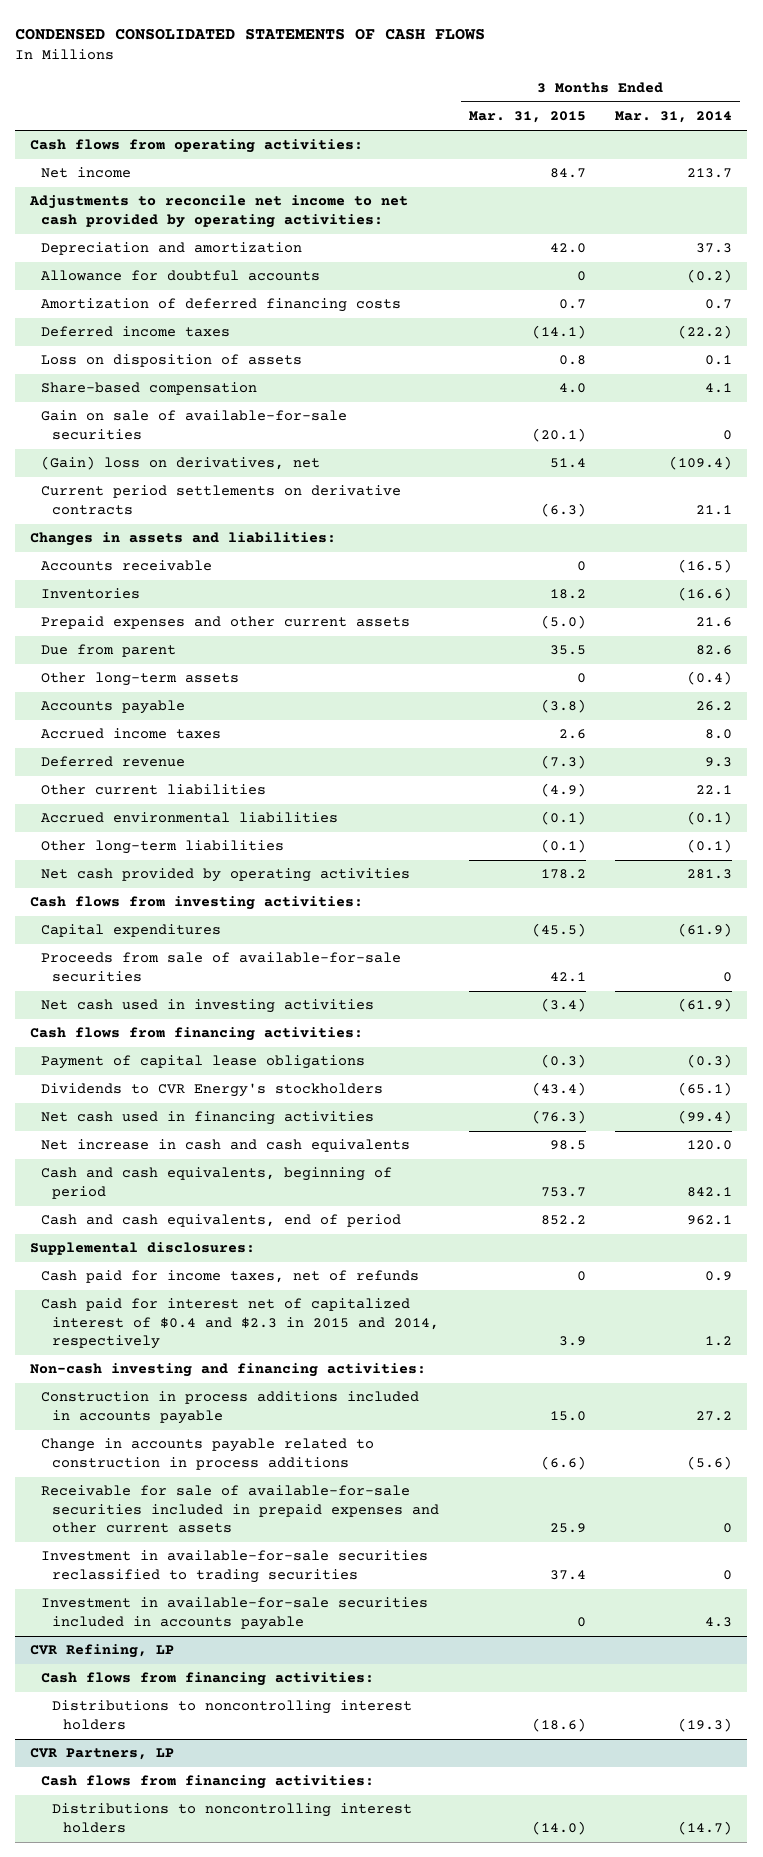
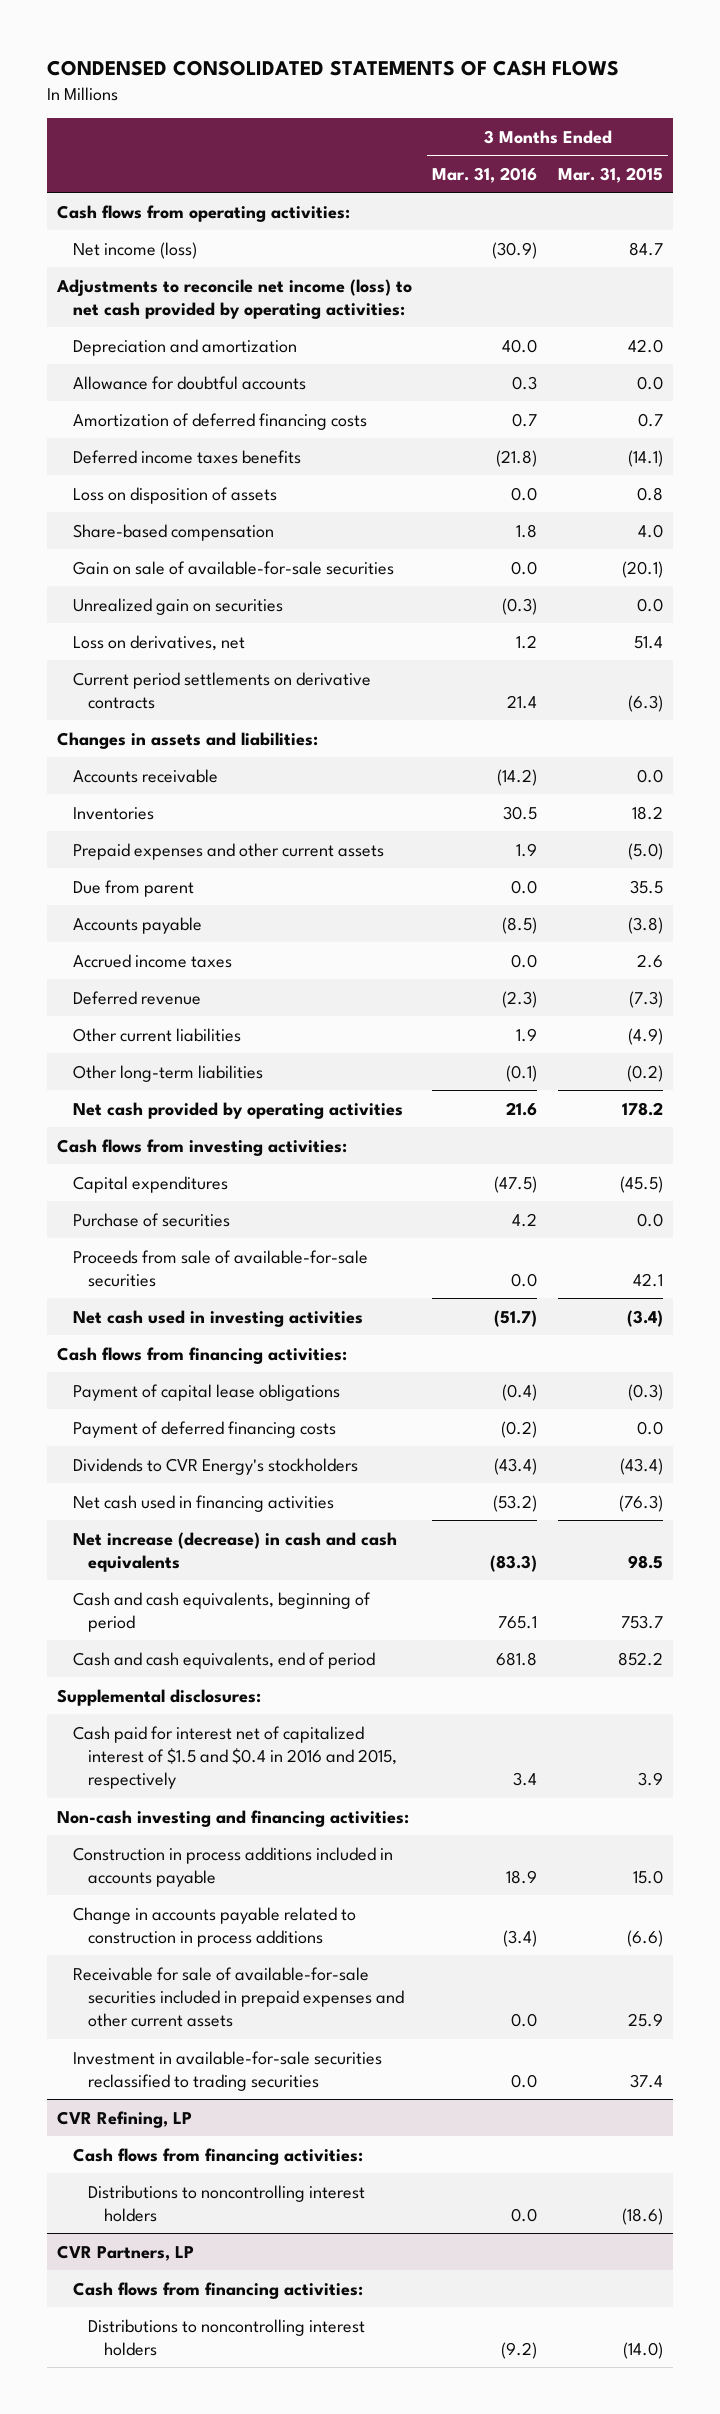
- | 3 Months Ended Mar. 31, 2015 | 3 Months Ended Mar. 31, 2014
+ | 3 Months Ended Mar. 31, 2016 | 3 Months Ended Mar. 31, 2015
- Net income | 84.7 | 213.7
- Adjustments to reconcile net income to net cash provided by operating activities:
+ Net income (loss) | (30.9) | 84.7
+ Adjustments to reconcile net income (loss) to net cash provided by operating activities:
- Allowance for doubtful accounts | 0 | (0.2)
+ Allowance for doubtful accounts | 0.3 | 0.0
- Deferred income taxes | (14.1) | (22.2)
+ Deferred income taxes benefits | (21.8) | (14.1)
- (Gain) loss on derivatives, net | 51.4 | (109.4)
+ Unrealized gain on securities | (0.3) | 0.0
+ Loss on derivatives, net | 1.2 | 51.4
- Accounts receivable | 0 | (16.5)
+ Accounts receivable | (14.2) | 0.0
- Other long-term assets | 0 | (0.4)
- Accrued environmental liabilities | (0.1) | (0.1)
- Other long-term liabilities | (0.1) | (0.1)
+ Other long-term liabilities | (0.1) | (0.2)
+ Purchase of securities | 4.2 | 0.0
+ Payment of deferred financing costs | (0.2) | 0.0
- Net increase in cash and cash equivalents | 98.5 | 120.0
+ Net increase (decrease) in cash and cash equivalents | (83.3) | 98.5
- Cash paid for income taxes, net of refunds | 0 | 0.9
- Cash paid for interest net of capitalized interest of $0.4 and $2.3 in 2015 and 2014, respectively | 3.9 | 1.2
+ Cash paid for interest net of capitalized interest of $1.5 and $0.4 in 2016 and 2015, respectively | 3.4 | 3.9
- Investment in available-for-sale securities included in accounts payable | 0 | 4.3

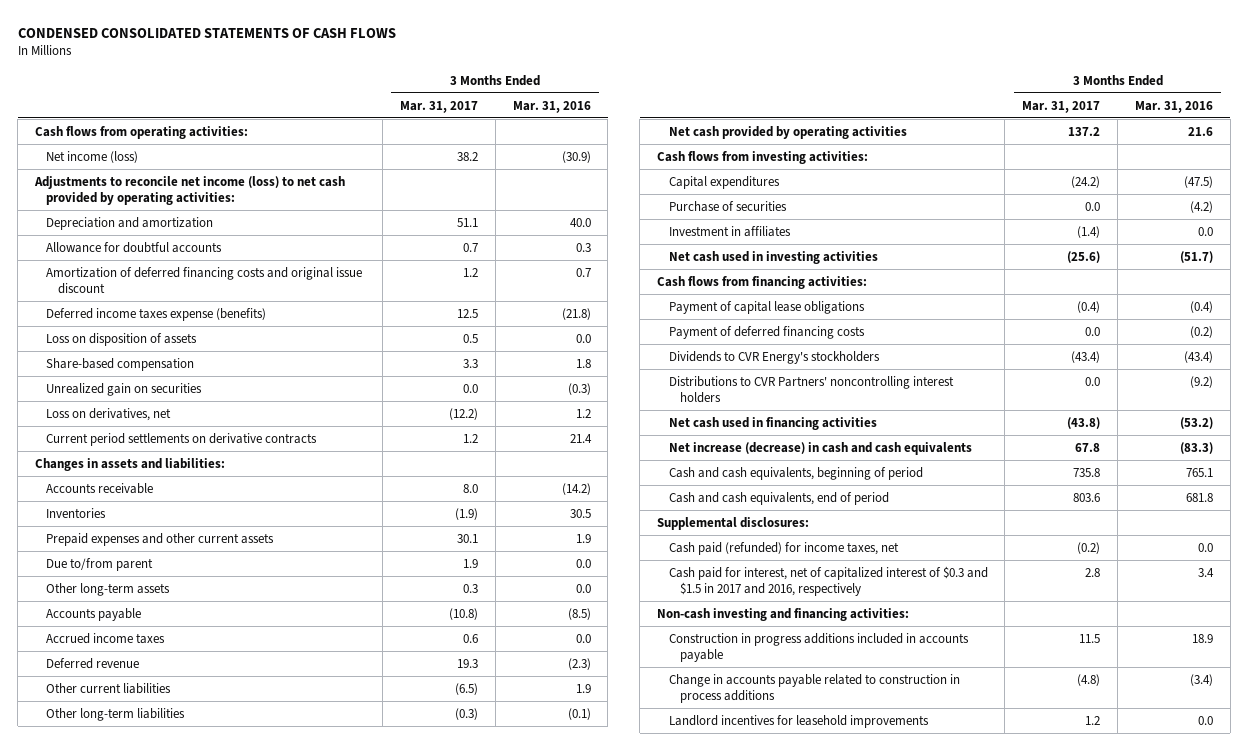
- | 3 Months Ended Mar. 31, 2016 | 3 Months Ended Mar. 31, 2015
+ | 3 Months Ended Mar. 31, 2017 | 3 Months Ended Mar. 31, 2016
- Amortization of deferred financing costs | 0.7 | 0.7
- Deferred income taxes benefits | (21.8) | (14.1)
+ Amortization of deferred financing costs and original issue discount | 1.2 | 0.7
+ Deferred income taxes expense (benefits) | 12.5 | (21.8)
- Gain on sale of available-for-sale securities | 0.0 | (20.1)
- Due from parent | 0.0 | 35.5
+ Due to/from parent | 1.9 | 0.0
+ Other long-term assets | 0.3 | 0.0
- Purchase of securities | 4.2 | 0.0
- Proceeds from sale of available-for-sale securities | 0.0 | 42.1
+ Purchase of securities | 0.0 | (4.2)
+ Investment in affiliates | (1.4) | 0.0
+ Distributions to CVR Partners' noncontrolling interest holders | 0.0 | (9.2)
- Cash paid for interest net of capitalized interest of $1.5 and $0.4 in 2016 and 2015, respectively | 3.4 | 3.9
+ Cash paid (refunded) for income taxes, net | (0.2) | 0.0
+ Cash paid for interest, net of capitalized interest of $0.3 and $1.5 in 2017 and 2016, respectively | 2.8 | 3.4
- Construction in process additions included in accounts payable | 18.9 | 15.0
+ Construction in progress additions included in accounts payable | 11.5 | 18.9
- Receivable for sale of available-for-sale securities included in prepaid expenses and other current assets | 0.0 | 25.9
- Investment in available-for-sale securities reclassified to trading securities | 0.0 | 37.4
- CVR Refining, LP
- Cash flows from financing activities:
- Distributions to noncontrolling interest holders | 0.0 | (18.6)
- CVR Partners, LP
- Cash flows from financing activities:
- Distributions to noncontrolling interest holders | (9.2) | (14.0)
+ Landlord incentives for leasehold improvements | 1.2 | 0.0

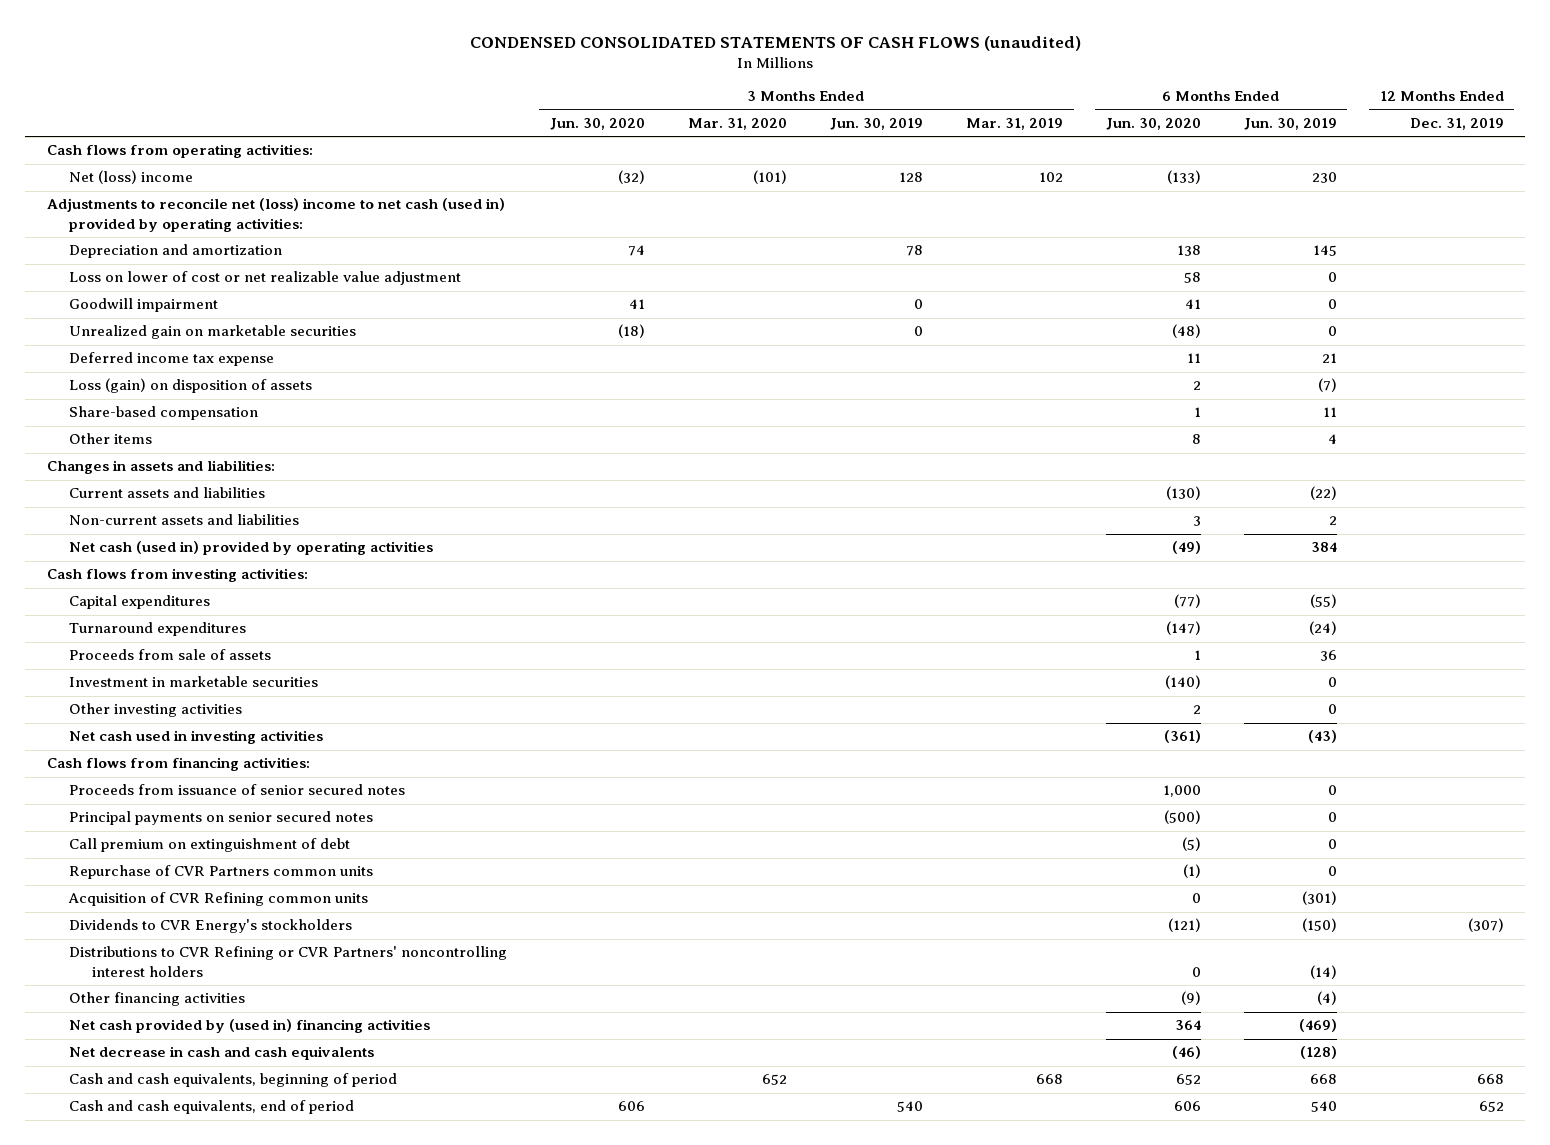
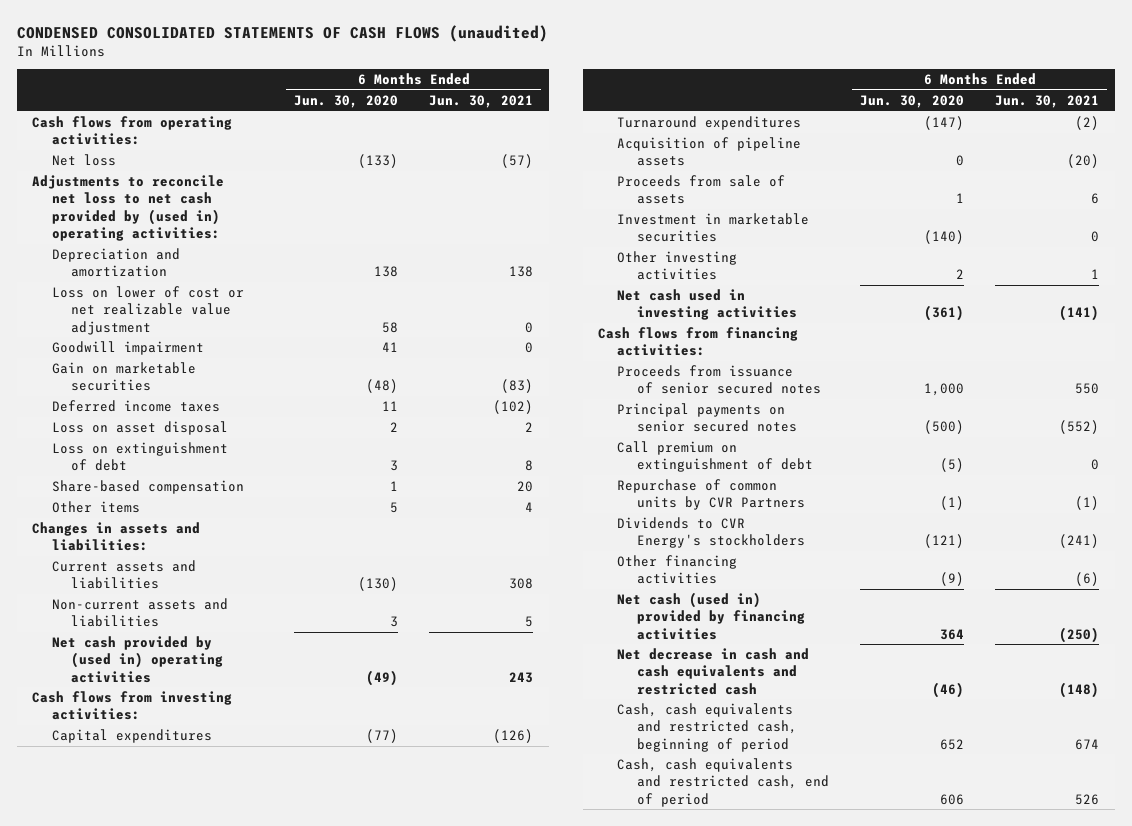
- | 3 Months Ended Jun. 30, 2020 | 3 Months Ended Mar. 31, 2020 | 3 Months Ended Jun. 30, 2019 | 3 Months Ended Mar. 31, 2019 | 6 Months Ended Jun. 30, 2020 | 6 Months Ended Jun. 30, 2019 | 12 Months Ended Dec. 31, 2019
+ | 6 Months Ended Jun. 30, 2020 | 6 Months Ended Jun. 30, 2021
- Net (loss) income | (32) | (101) | 128 | 102 | (133) | 230 |
- Adjustments to reconcile net (loss) income to net cash (used in) provided by operating activities:
+ Net loss | (133) | (57)
+ Adjustments to reconcile net loss to net cash provided by (used in) operating activities:
- Unrealized gain on marketable securities | (18) | | 0 | | (48) | 0 |
- Deferred income tax expense | | | | | 11 | 21 |
- Loss (gain) on disposition of assets | | | | | 2 | (7) |
+ Gain on marketable securities | (48) | (83)
+ Deferred income taxes | 11 | (102)
+ Loss on asset disposal | 2 | 2
+ Loss on extinguishment of debt | 3 | 8
- Other items | | | | | 8 | 4 |
+ Other items | 5 | 4
- Net cash (used in) provided by operating activities | | | | | (49) | 384 |
+ Net cash provided by (used in) operating activities | (49) | 243
+ Acquisition of pipeline assets | 0 | (20)
- Repurchase of CVR Partners common units | | | | | (1) | 0 |
- Acquisition of CVR Refining common units | | | | | 0 | (301) |
+ Repurchase of common units by CVR Partners | (1) | (1)
- Distributions to CVR Refining or CVR Partners' noncontrolling interest holders | | | | | 0 | (14) |
- Net cash provided by (used in) financing activities | | | | | 364 | (469) |
- Net decrease in cash and cash equivalents | | | | | (46) | (128) |
- Cash and cash equivalents, beginning of period | | 652 | | 668 | 652 | 668 | 668
- Cash and cash equivalents, end of period | 606 | | 540 | | 606 | 540 | 652
+ Net cash (used in) provided by financing activities | 364 | (250)
+ Net decrease in cash and cash equivalents and restricted cash | (46) | (148)
+ Cash, cash equivalents and restricted cash, beginning of period | 652 | 674
+ Cash, cash equivalents and restricted cash, end of period | 606 | 526

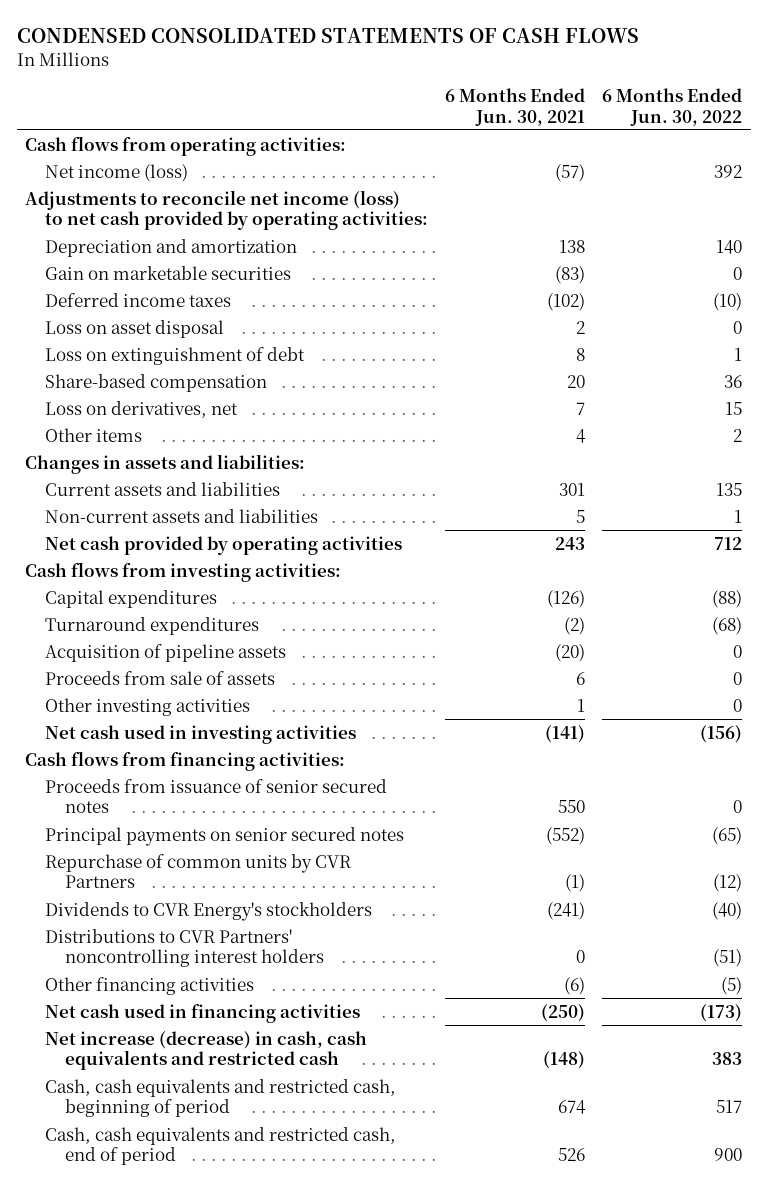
- CONDENSED CONSOLIDATED STATEMENTS OF CASH FLOWS (unaudited)
+ CONDENSED CONSOLIDATED STATEMENTS OF CASH FLOWS
- | 6 Months Ended Jun. 30, 2020 | 6 Months Ended Jun. 30, 2021
+ | 6 Months Ended Jun. 30, 2021 | 6 Months Ended Jun. 30, 2022
- Net loss | (133) | (57)
- Adjustments to reconcile net loss to net cash provided by (used in) operating activities:
+ Net income (loss) | (57) | 392
+ Adjustments to reconcile net income (loss) to net cash provided by operating activities:
- Loss on lower of cost or net realizable value adjustment | 58 | 0
- Goodwill impairment | 41 | 0
+ Loss on derivatives, net | 7 | 15
- Current assets and liabilities | (130) | 308
+ Current assets and liabilities | 301 | 135
- Net cash provided by (used in) operating activities | (49) | 243
+ Net cash provided by operating activities | 243 | 712
- Investment in marketable securities | (140) | 0
- Call premium on extinguishment of debt | (5) | 0
+ Distributions to CVR Partners' noncontrolling interest holders | 0 | (51)
- Net cash (used in) provided by financing activities | 364 | (250)
- Net decrease in cash and cash equivalents and restricted cash | (46) | (148)
+ Net cash used in financing activities | (250) | (173)
+ Net increase (decrease) in cash, cash equivalents and restricted cash | (148) | 383

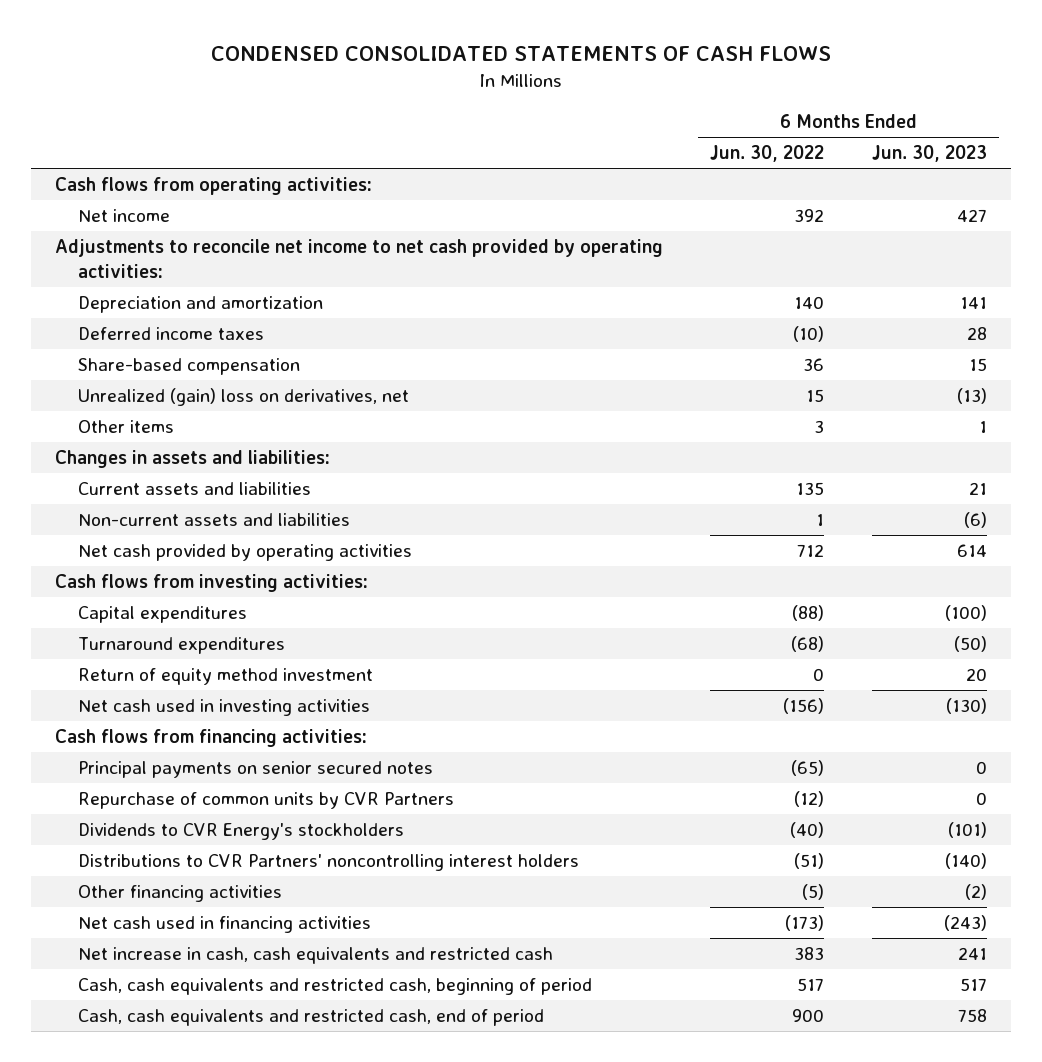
- | 6 Months Ended Jun. 30, 2021 | 6 Months Ended Jun. 30, 2022
+ | 6 Months Ended Jun. 30, 2022 | 6 Months Ended Jun. 30, 2023
- Net income (loss) | (57) | 392
- Adjustments to reconcile net income (loss) to net cash provided by operating activities:
+ Net income | 392 | 427
+ Adjustments to reconcile net income to net cash provided by operating activities:
- Gain on marketable securities | (83) | 0
- Loss on asset disposal | 2 | 0
- Loss on extinguishment of debt | 8 | 1
- Loss on derivatives, net | 7 | 15
- Other items | 4 | 2
+ Unrealized (gain) loss on derivatives, net | 15 | (13)
+ Other items | 3 | 1
- Acquisition of pipeline assets | (20) | 0
- Proceeds from sale of assets | 6 | 0
- Other investing activities | 1 | 0
+ Return of equity method investment | 0 | 20
- Proceeds from issuance of senior secured notes | 550 | 0
- Net increase (decrease) in cash, cash equivalents and restricted cash | (148) | 383
+ Net increase in cash, cash equivalents and restricted cash | 383 | 241

